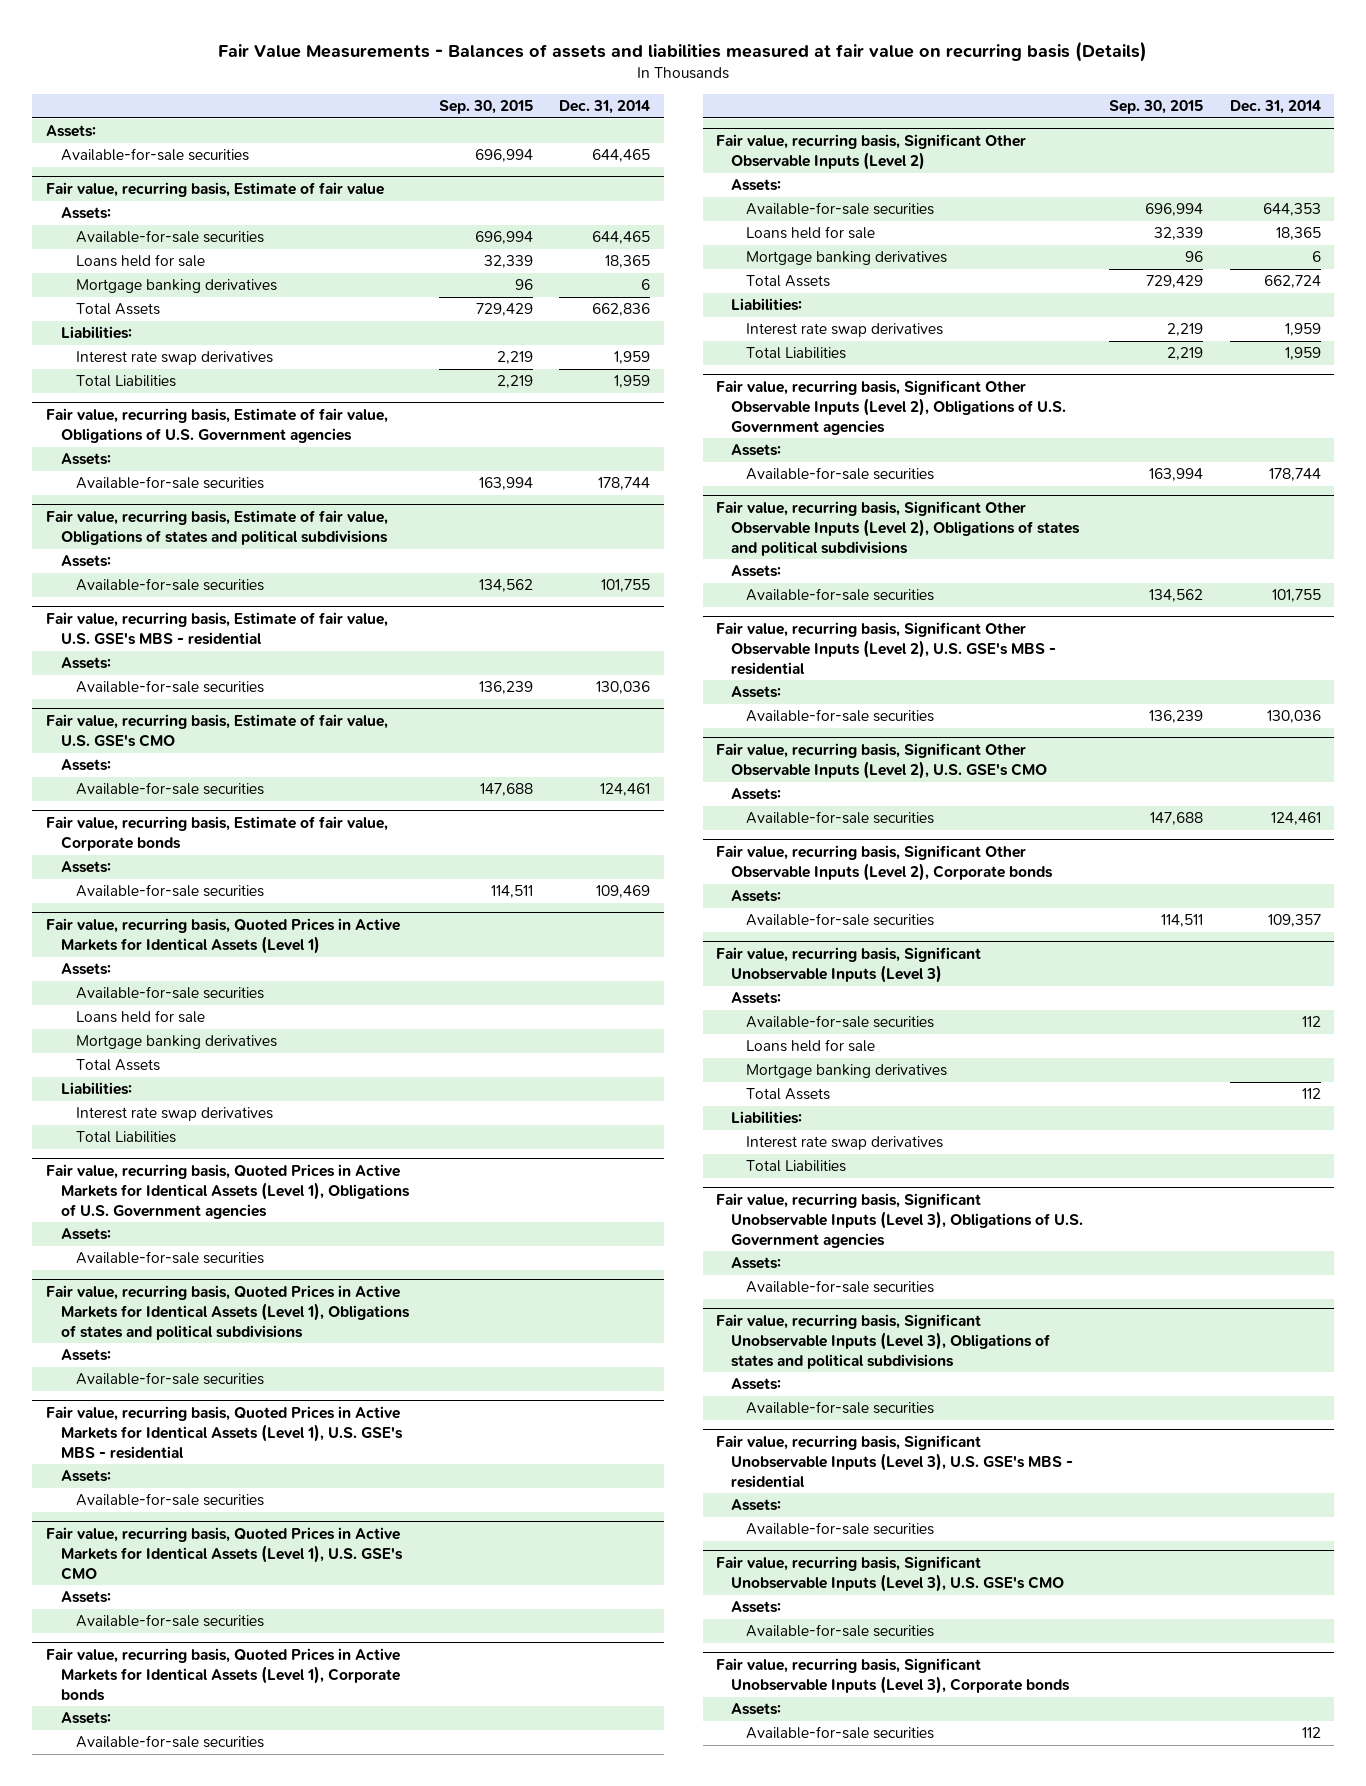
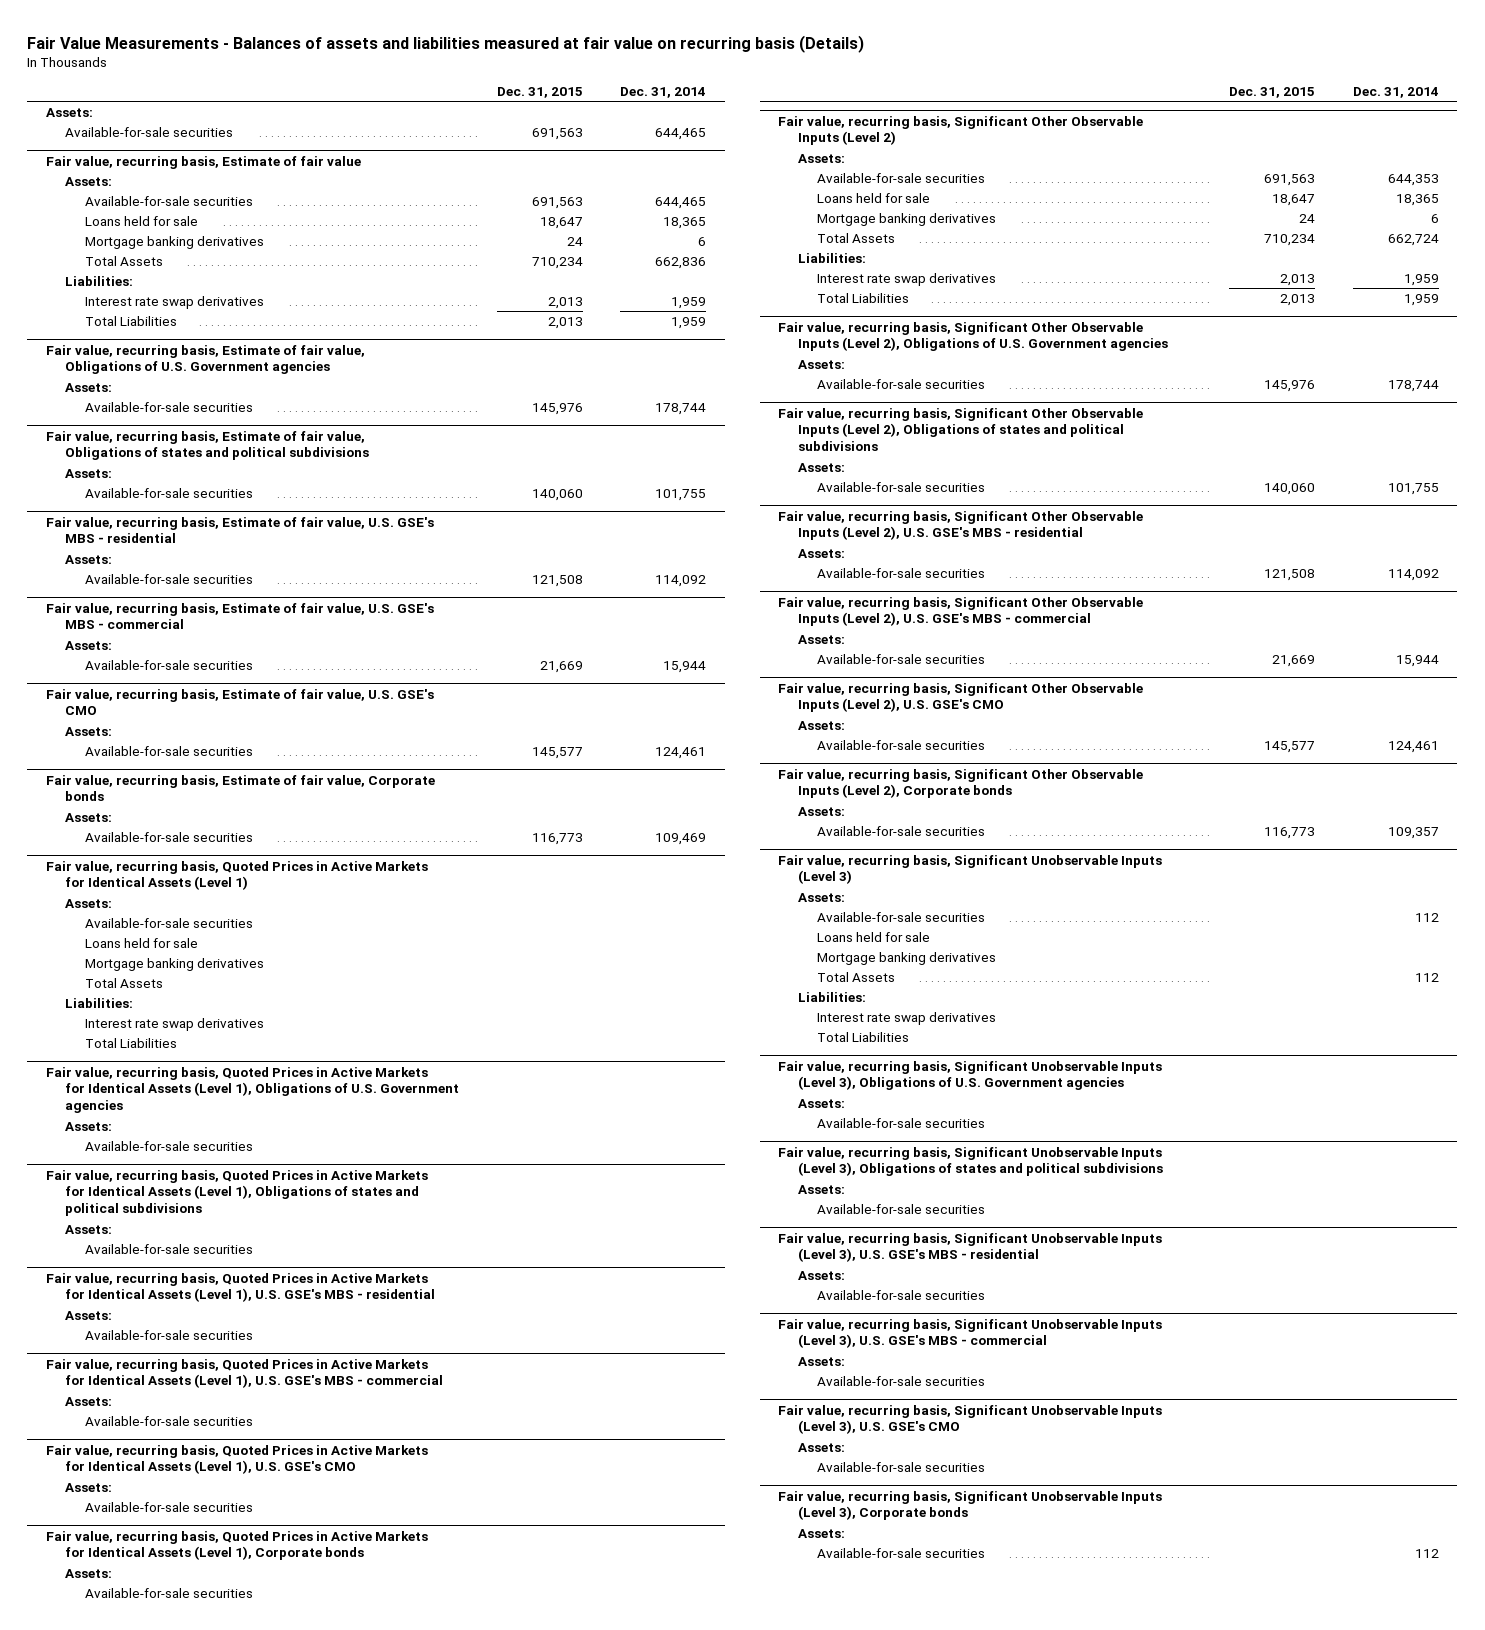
- | Sep. 30, 2015 | Dec. 31, 2014
+ | Dec. 31, 2015 | Dec. 31, 2014
@ Fair value, recurring basis, Estimate of fair value, U.S. GSE's MBS - residential
- Available-for-sale securities | 136,239 | 130,036
+ Available-for-sale securities | 121,508 | 114,092
+ Fair value, recurring basis, Estimate of fair value, U.S. GSE's MBS - commercial
+ Assets:
+ Available-for-sale securities | 21,669 | 15,944
+ Fair value, recurring basis, Quoted Prices in Active Markets for Identical Assets (Level 1), U.S. GSE's MBS - commercial
+ Assets:
+ Available-for-sale securities
@ Fair value, recurring basis, Significant Other Observable Inputs (Level 2), U.S. GSE's MBS - residential
- Available-for-sale securities | 136,239 | 130,036
+ Available-for-sale securities | 121,508 | 114,092
+ Fair value, recurring basis, Significant Other Observable Inputs (Level 2), U.S. GSE's MBS - commercial
+ Assets:
+ Available-for-sale securities | 21,669 | 15,944
+ Fair value, recurring basis, Significant Unobservable Inputs (Level 3), U.S. GSE's MBS - commercial
+ Assets:
+ Available-for-sale securities

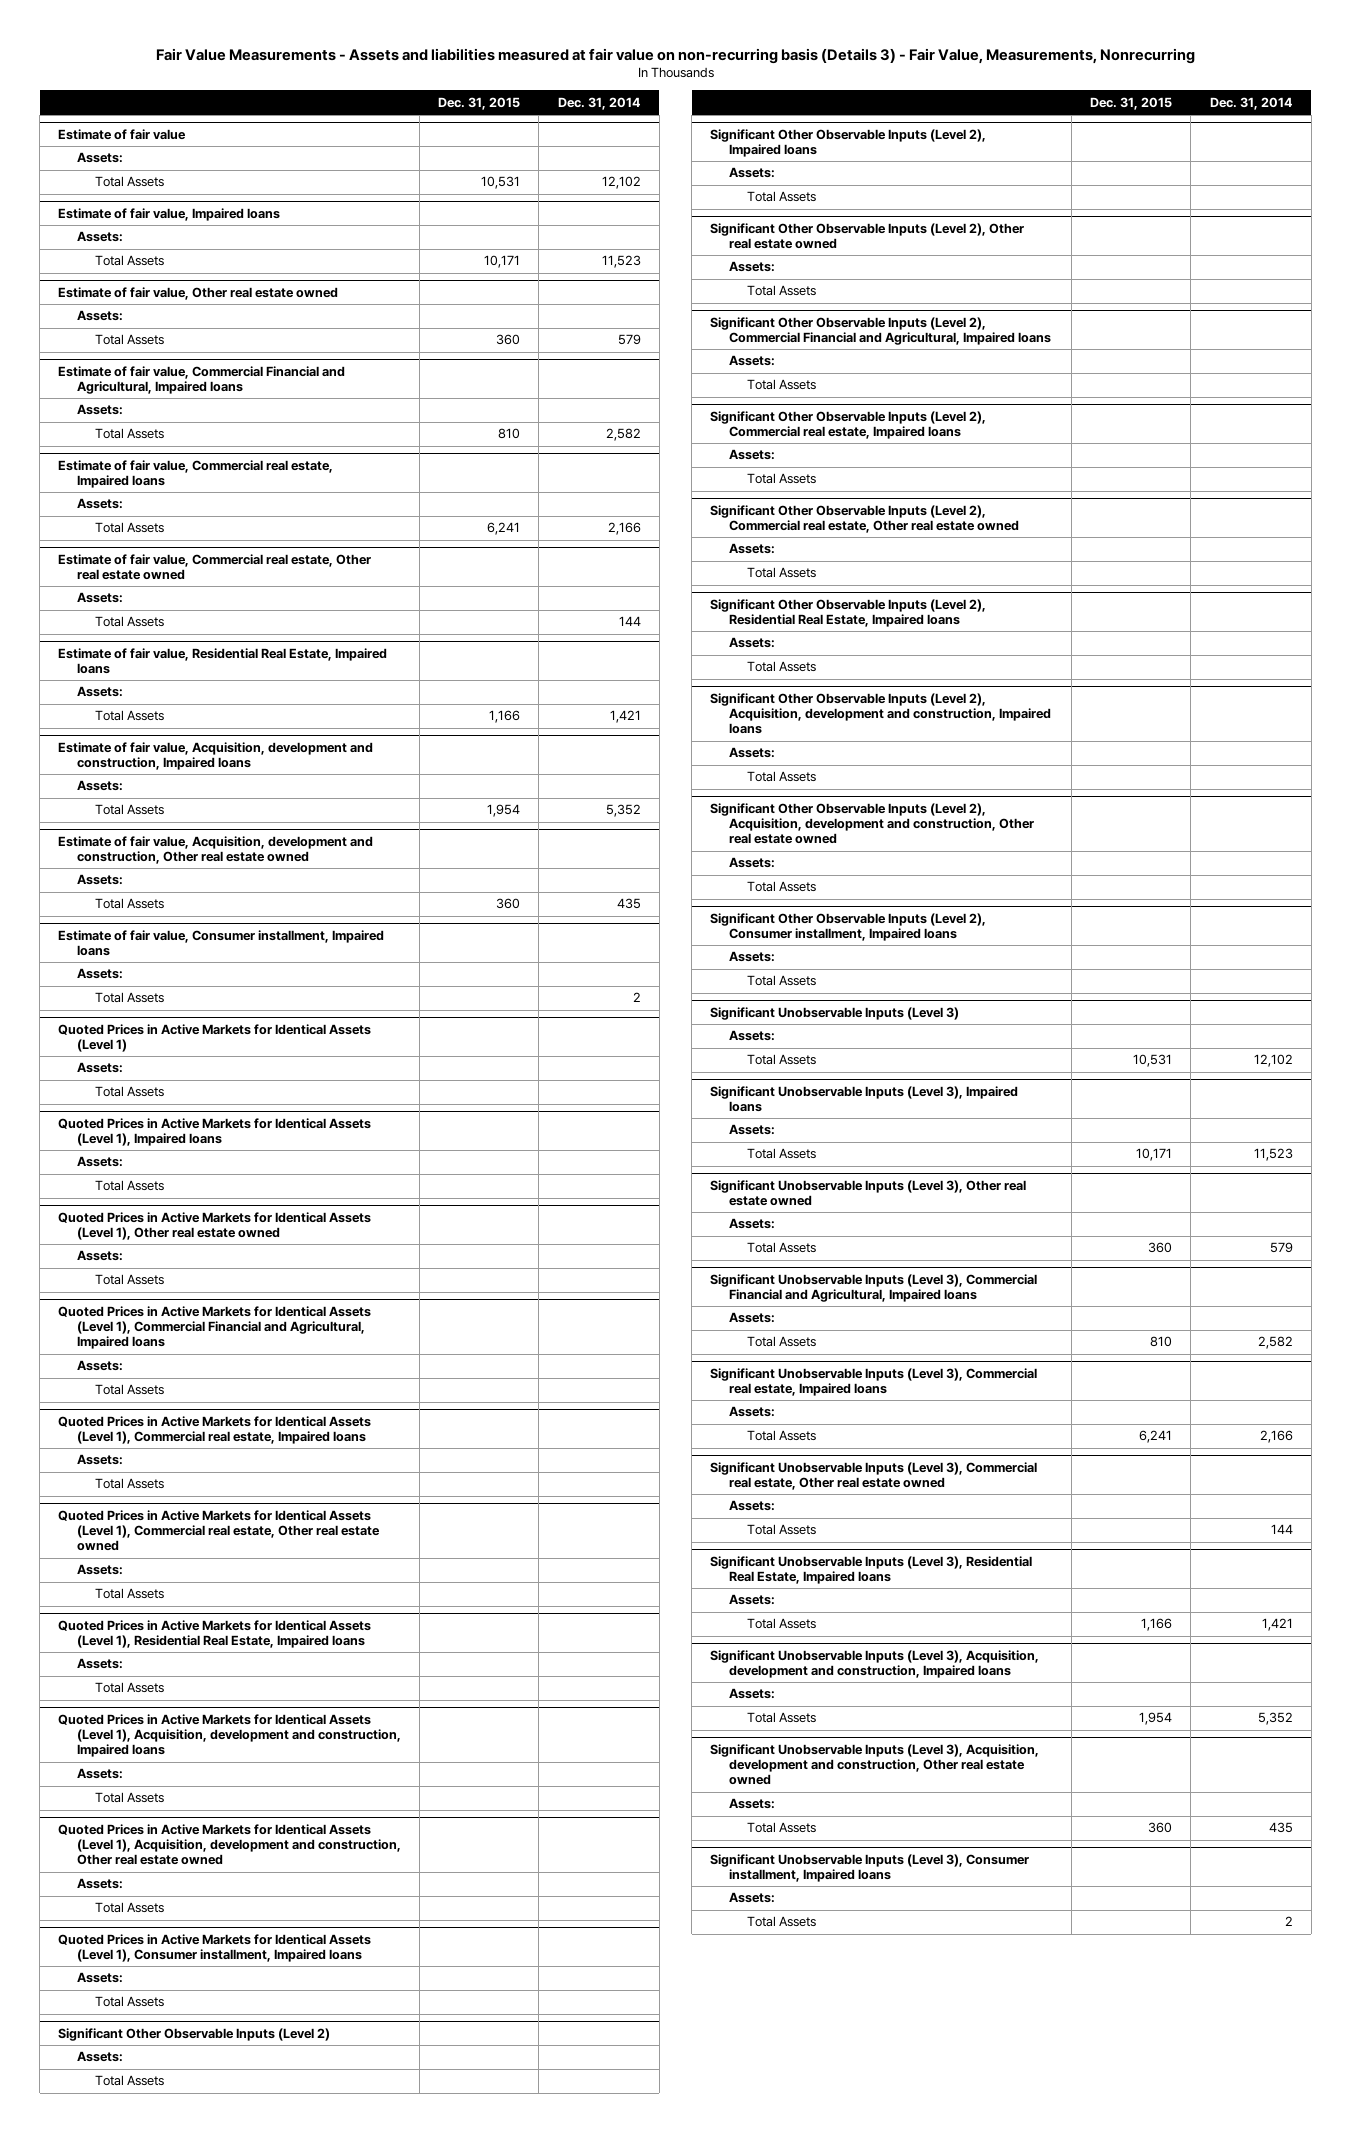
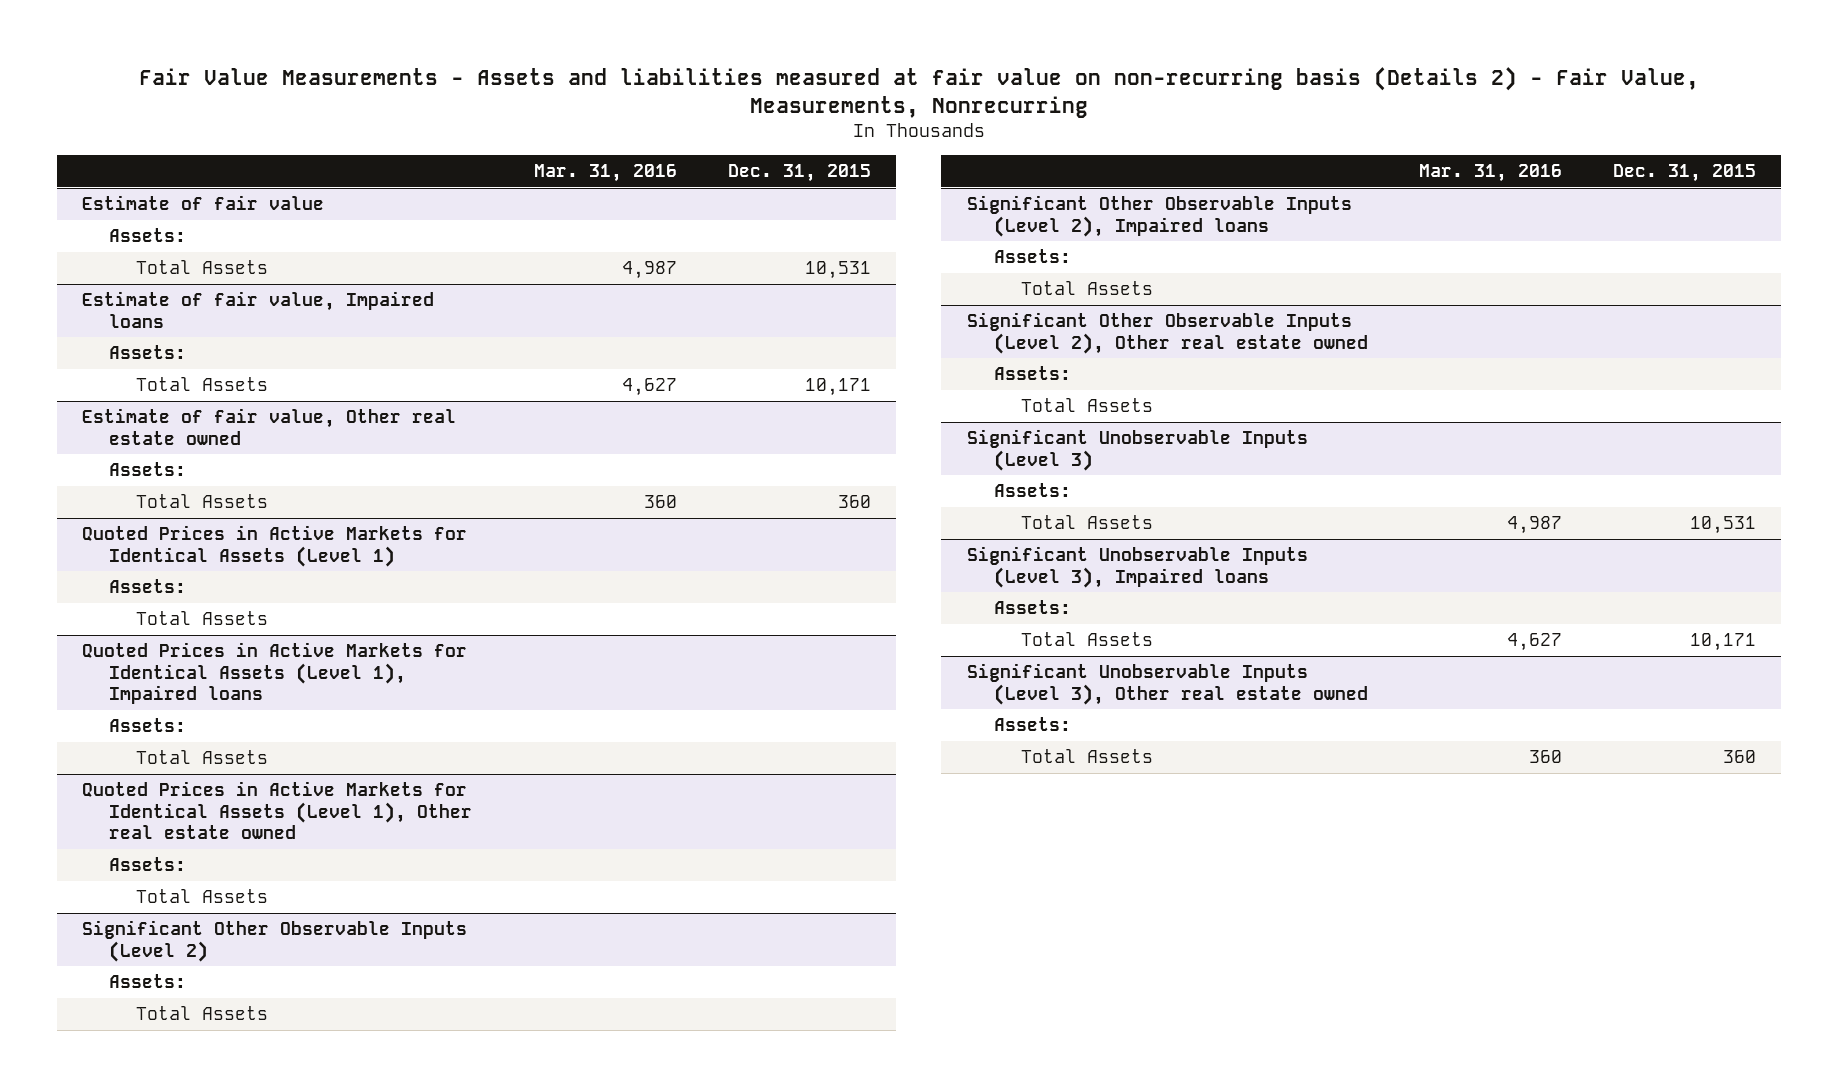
- Fair Value Measurements - Assets and liabilities measured at fair value on non-recurring basis (Details 3) - Fair Value, Measurements, Nonrecurring
+ Fair Value Measurements - Assets and liabilities measured at fair value on non-recurring basis (Details 2) - Fair Value, Measurements, Nonrecurring
- | Dec. 31, 2015 | Dec. 31, 2014
+ | Mar. 31, 2016 | Dec. 31, 2015
- Estimate of fair value, Commercial Financial and Agricultural, Impaired loans
- Assets:
- Total Assets | 810 | 2,582
- Estimate of fair value, Commercial real estate, Impaired loans
- Assets:
- Total Assets | 6,241 | 2,166
- Estimate of fair value, Commercial real estate, Other real estate owned
- Assets:
- Total Assets | | 144
- Estimate of fair value, Residential Real Estate, Impaired loans
- Assets:
- Total Assets | 1,166 | 1,421
- Estimate of fair value, Acquisition, development and construction, Impaired loans
- Assets:
- Total Assets | 1,954 | 5,352
- Estimate of fair value, Acquisition, development and construction, Other real estate owned
- Assets:
- Total Assets | 360 | 435
- Estimate of fair value, Consumer installment, Impaired loans
- Assets:
- Total Assets | | 2
- Quoted Prices in Active Markets for Identical Assets (Level 1), Commercial Financial and Agricultural, Impaired loans
- Assets:
- Total Assets
- Quoted Prices in Active Markets for Identical Assets (Level 1), Commercial real estate, Impaired loans
- Assets:
- Total Assets
- Quoted Prices in Active Markets for Identical Assets (Level 1), Commercial real estate, Other real estate owned
- Assets:
- Total Assets
- Quoted Prices in Active Markets for Identical Assets (Level 1), Residential Real Estate, Impaired loans
- Assets:
- Total Assets
- Quoted Prices in Active Markets for Identical Assets (Level 1), Acquisition, development and construction, Impaired loans
- Assets:
- Total Assets
- Quoted Prices in Active Markets for Identical Assets (Level 1), Acquisition, development and construction, Other real estate owned
- Assets:
- Total Assets
- Quoted Prices in Active Markets for Identical Assets (Level 1), Consumer installment, Impaired loans
- Assets:
- Total Assets
- Significant Other Observable Inputs (Level 2), Commercial Financial and Agricultural, Impaired loans
- Assets:
- Total Assets
- Significant Other Observable Inputs (Level 2), Commercial real estate, Impaired loans
- Assets:
- Total Assets
- Significant Other Observable Inputs (Level 2), Commercial real estate, Other real estate owned
- Assets:
- Total Assets
- Significant Other Observable Inputs (Level 2), Residential Real Estate, Impaired loans
- Assets:
- Total Assets
- Significant Other Observable Inputs (Level 2), Acquisition, development and construction, Impaired loans
- Assets:
- Total Assets
- Significant Other Observable Inputs (Level 2), Acquisition, development and construction, Other real estate owned
- Assets:
- Total Assets
- Significant Other Observable Inputs (Level 2), Consumer installment, Impaired loans
- Assets:
- Total Assets
- Significant Unobservable Inputs (Level 3), Commercial Financial and Agricultural, Impaired loans
- Assets:
- Total Assets | 810 | 2,582
- Significant Unobservable Inputs (Level 3), Commercial real estate, Impaired loans
- Assets:
- Total Assets | 6,241 | 2,166
- Significant Unobservable Inputs (Level 3), Commercial real estate, Other real estate owned
- Assets:
- Total Assets | | 144
- Significant Unobservable Inputs (Level 3), Residential Real Estate, Impaired loans
- Assets:
- Total Assets | 1,166 | 1,421
- Significant Unobservable Inputs (Level 3), Acquisition, development and construction, Impaired loans
- Assets:
- Total Assets | 1,954 | 5,352
- Significant Unobservable Inputs (Level 3), Acquisition, development and construction, Other real estate owned
- Assets:
- Total Assets | 360 | 435
- Significant Unobservable Inputs (Level 3), Consumer installment, Impaired loans
- Assets:
- Total Assets | | 2

